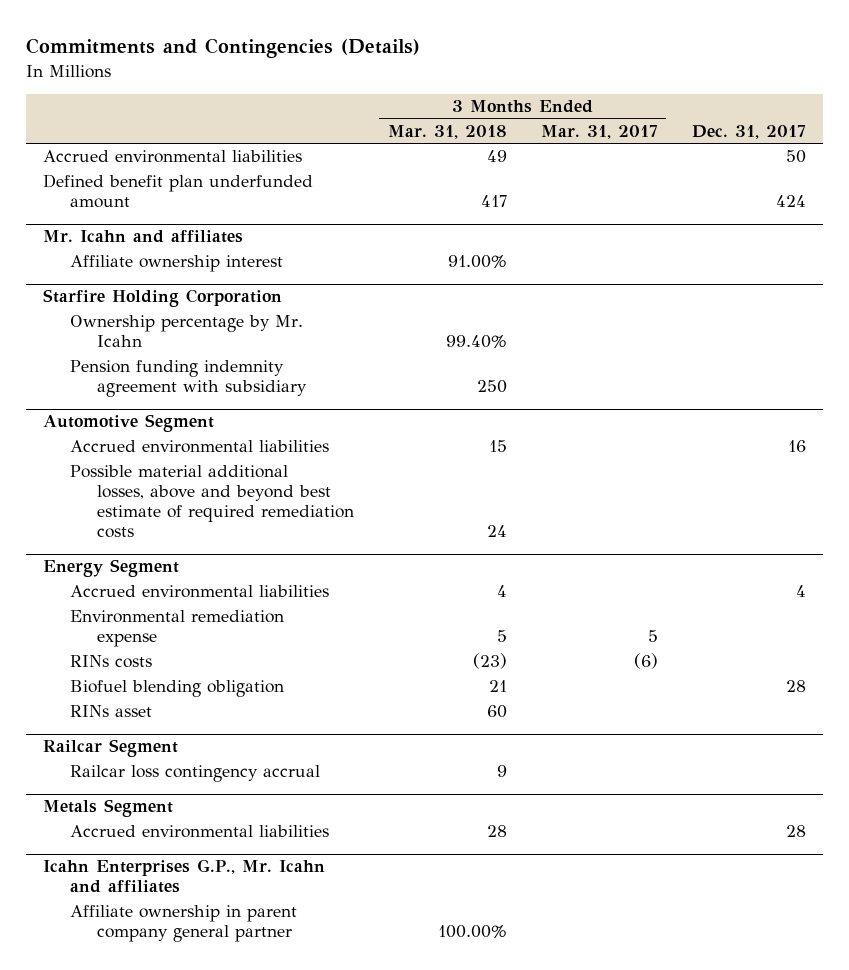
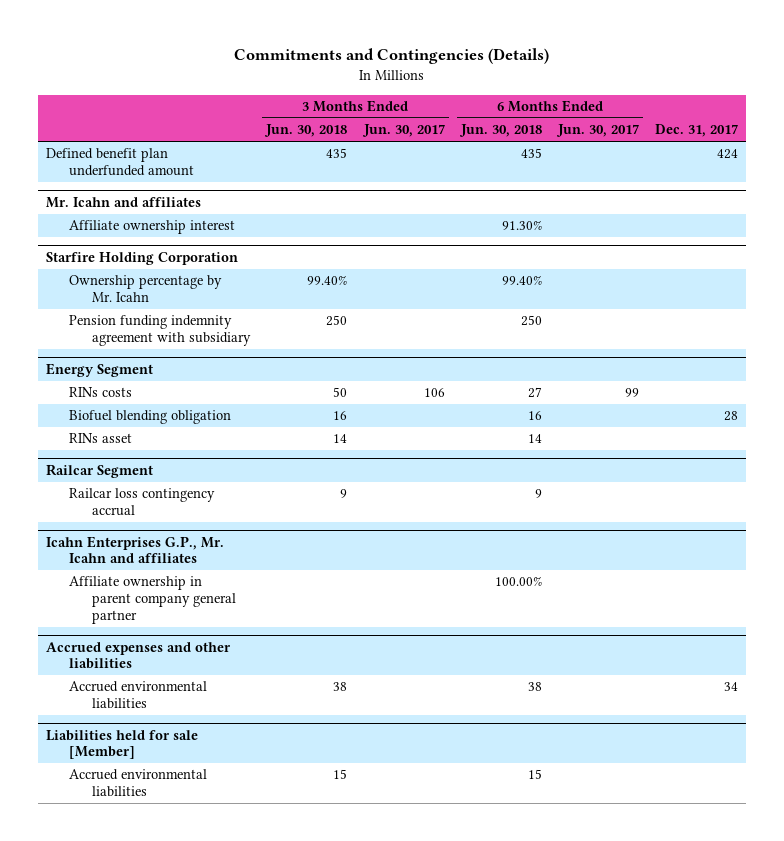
- | 3 Months Ended Mar. 31, 2018 | 3 Months Ended Mar. 31, 2017 | Dec. 31, 2017
+ | 3 Months Ended Jun. 30, 2018 | 3 Months Ended Jun. 30, 2017 | 6 Months Ended Jun. 30, 2018 | 6 Months Ended Jun. 30, 2017 | Dec. 31, 2017
- Accrued environmental liabilities | 49 | | 50
- Automotive Segment
- Accrued environmental liabilities | 15 | | 16
- Possible material additional losses, above and beyond best estimate of required remediation costs | 24 | |
@ Energy Segment
- Accrued environmental liabilities | 4 | | 4
- Environmental remediation expense | 5 | 5 |
- Metals Segment
- Accrued environmental liabilities | 28 | | 28
+ Accrued expenses and other liabilities
+ Accrued environmental liabilities | 38 | | 38 | | 34
+ Liabilities held for sale [Member]
+ Accrued environmental liabilities | 15 | | 15 | |

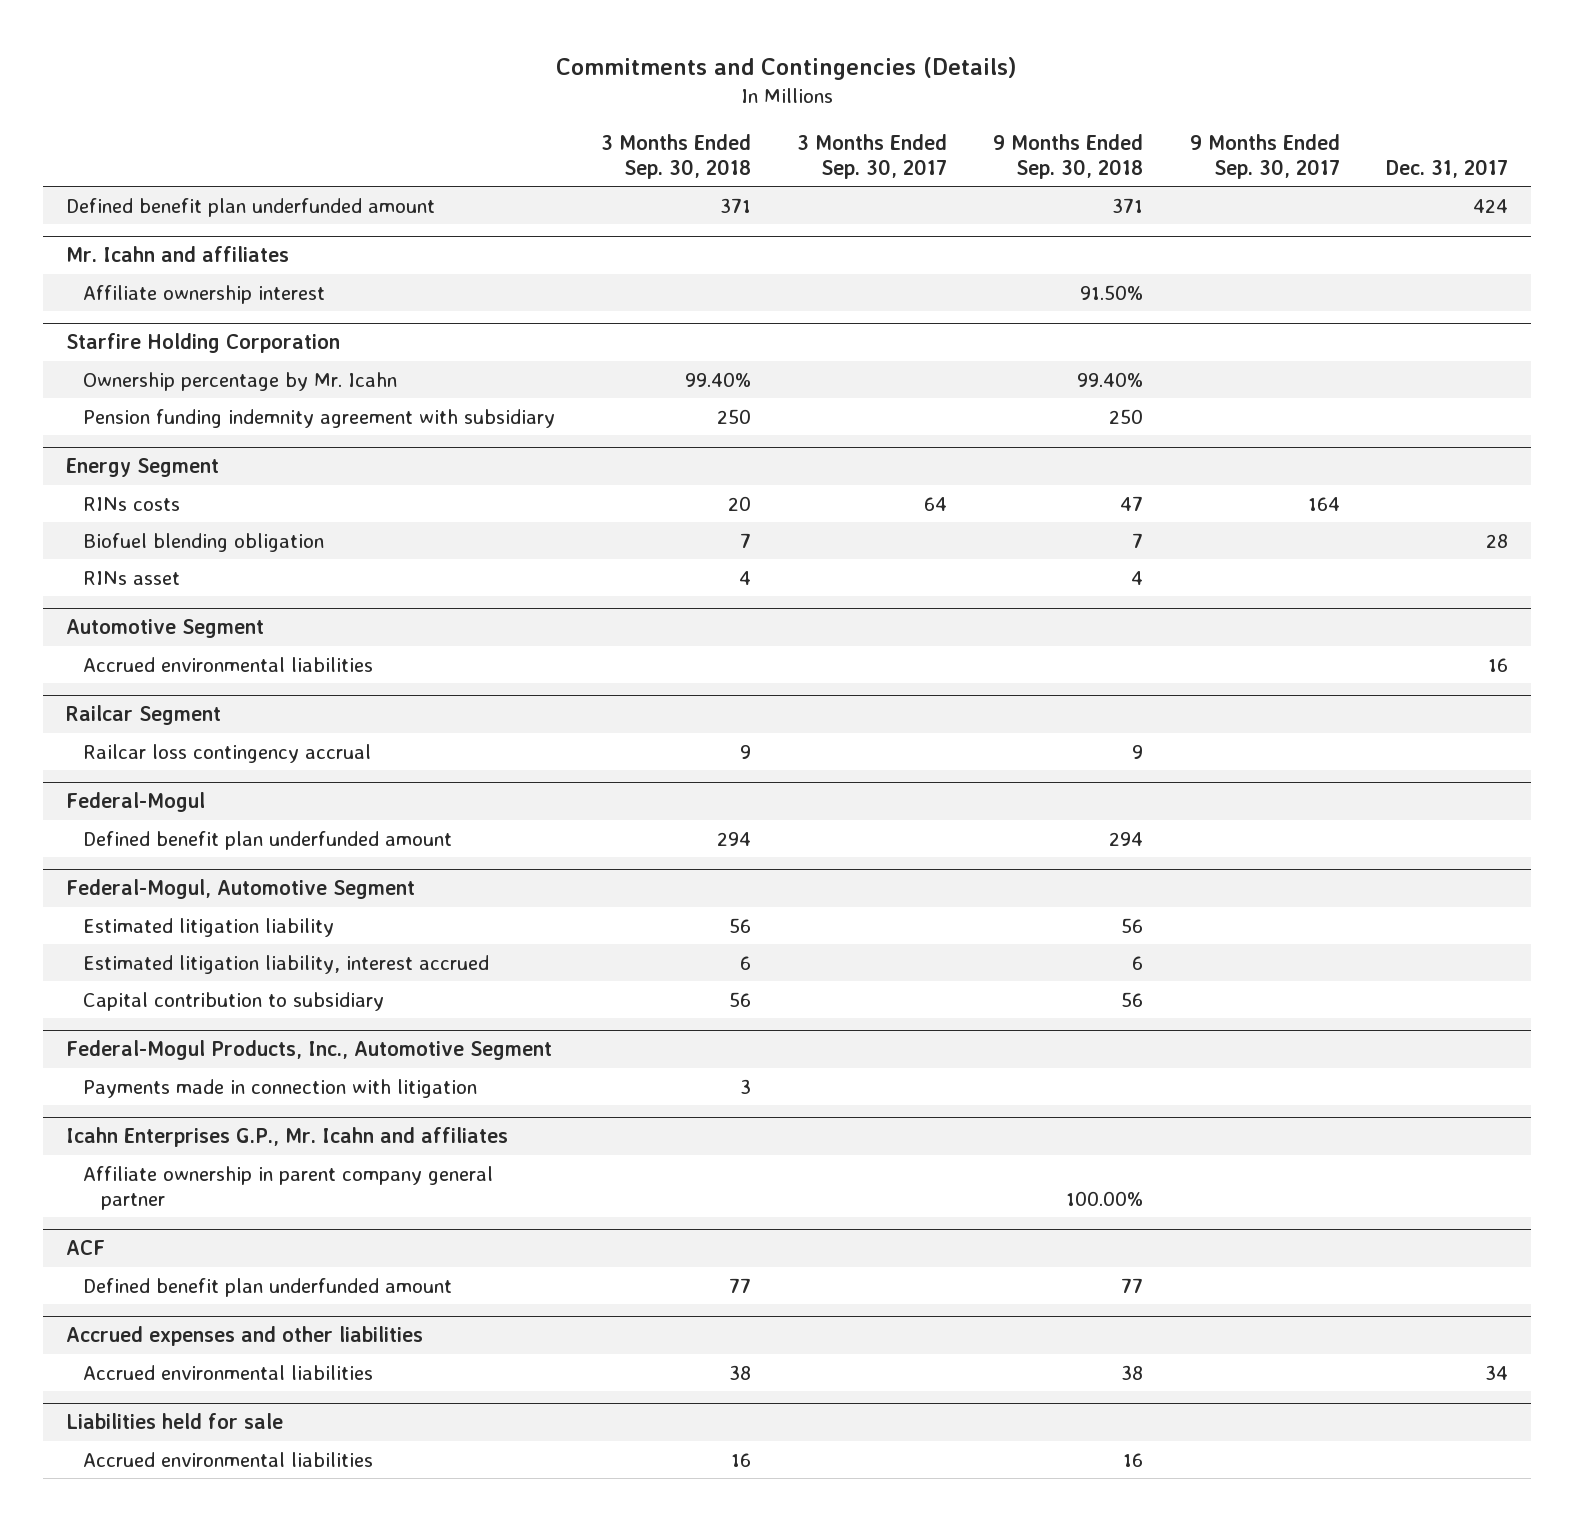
- | 3 Months Ended Jun. 30, 2018 | 3 Months Ended Jun. 30, 2017 | 6 Months Ended Jun. 30, 2018 | 6 Months Ended Jun. 30, 2017 | Dec. 31, 2017
+ | 3 Months Ended Sep. 30, 2018 | 3 Months Ended Sep. 30, 2017 | 9 Months Ended Sep. 30, 2018 | 9 Months Ended Sep. 30, 2017 | Dec. 31, 2017
+ Automotive Segment
+ Accrued environmental liabilities | | | | | 16
+ Federal-Mogul
+ Defined benefit plan underfunded amount | 294 | | 294 | |
+ Federal-Mogul, Automotive Segment
+ Estimated litigation liability | 56 | | 56 | |
+ Estimated litigation liability, interest accrued | 6 | | 6 | |
+ Capital contribution to subsidiary | 56 | | 56 | |
+ Federal-Mogul Products, Inc., Automotive Segment
+ Payments made in connection with litigation | 3 | | | |
+ ACF
+ Defined benefit plan underfunded amount | 77 | | 77 | |
- Liabilities held for sale [Member]
+ Liabilities held for sale

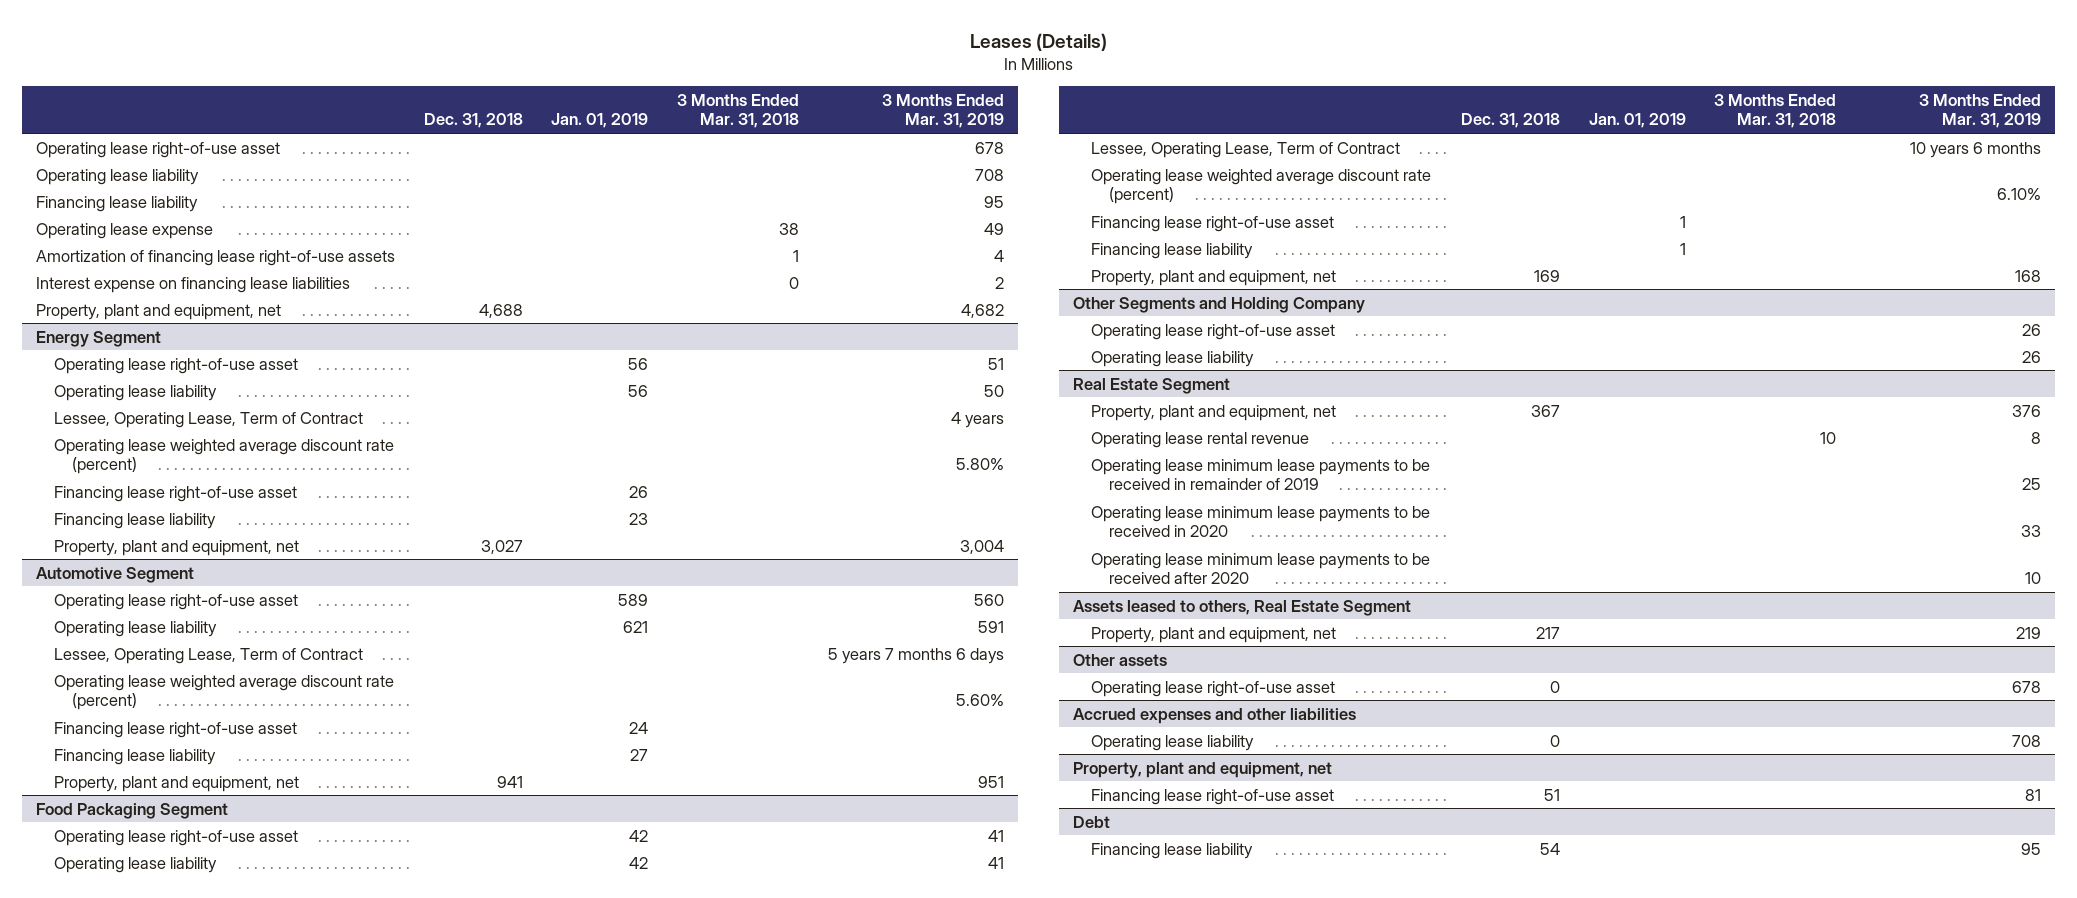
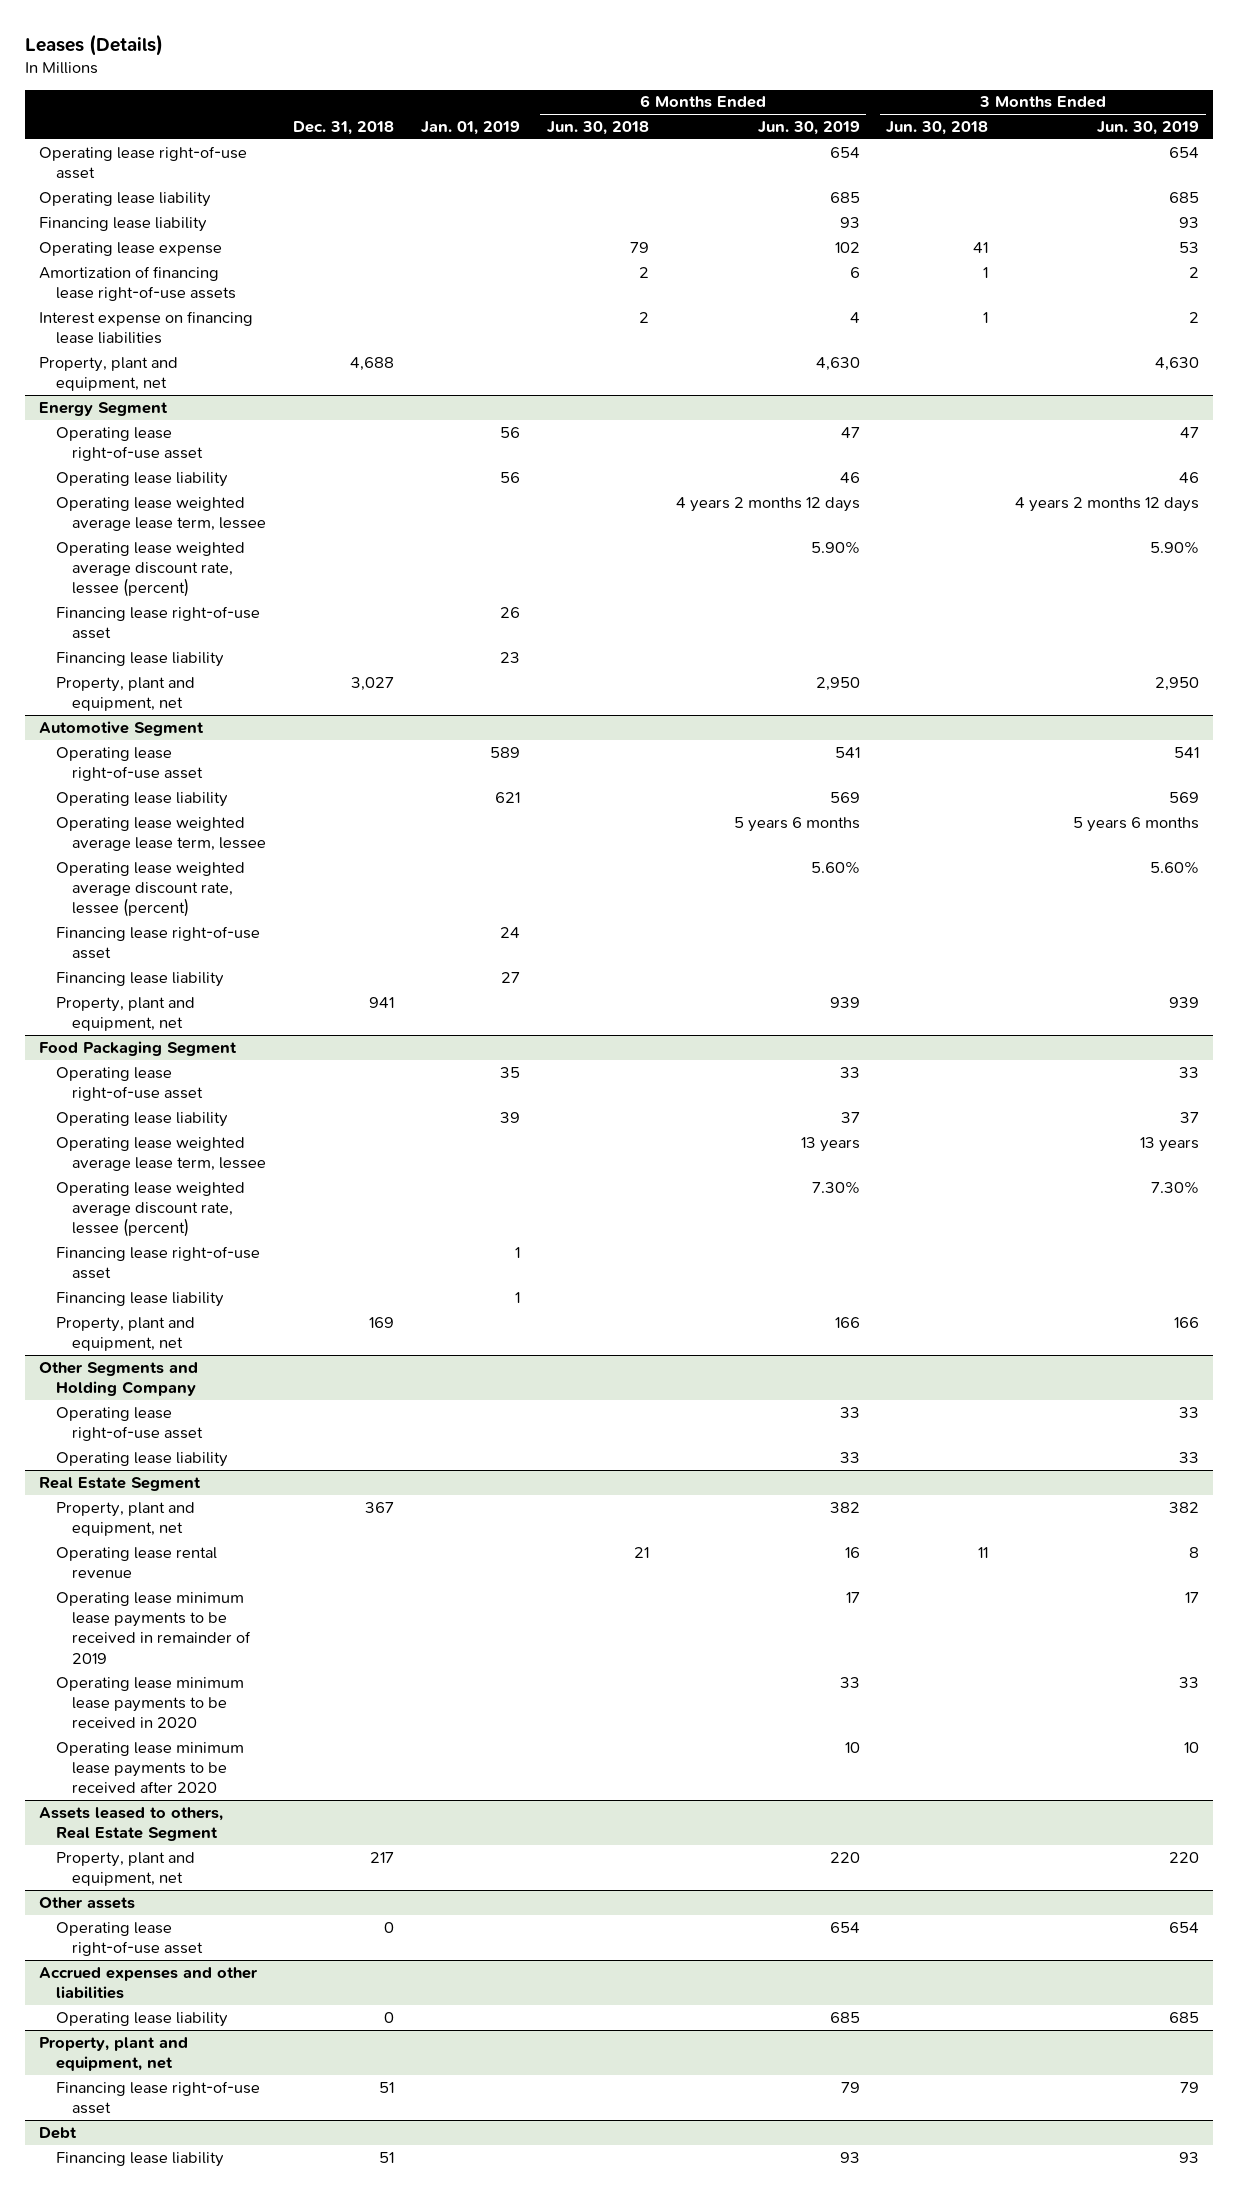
- | Dec. 31, 2018 | Jan. 01, 2019 | 3 Months Ended Mar. 31, 2018 | 3 Months Ended Mar. 31, 2019
+ | Dec. 31, 2018 | Jan. 01, 2019 | 6 Months Ended Jun. 30, 2018 | 6 Months Ended Jun. 30, 2019 | 3 Months Ended Jun. 30, 2018 | 3 Months Ended Jun. 30, 2019
@ Energy Segment
- Lessee, Operating Lease, Term of Contract | | | | 4 years
- Operating lease weighted average discount rate (percent) | | | | 5.80%
+ Operating lease weighted average lease term, lessee | | | | 4 years 2 months 12 days | | 4 years 2 months 12 days
+ Operating lease weighted average discount rate, lessee (percent) | | | | 5.90% | | 5.90%
@ Automotive Segment
- Lessee, Operating Lease, Term of Contract | | | | 5 years 7 months 6 days
- Operating lease weighted average discount rate (percent) | | | | 5.60%
+ Operating lease weighted average lease term, lessee | | | | 5 years 6 months | | 5 years 6 months
+ Operating lease weighted average discount rate, lessee (percent) | | | | 5.60% | | 5.60%
@ Food Packaging Segment
- Operating lease right-of-use asset | | 42 | | 41
- Operating lease liability | | 42 | | 41
- Lessee, Operating Lease, Term of Contract | | | | 10 years 6 months
- Operating lease weighted average discount rate (percent) | | | | 6.10%
+ Operating lease right-of-use asset | | 35 | | 33 | | 33
+ Operating lease liability | | 39 | | 37 | | 37
+ Operating lease weighted average lease term, lessee | | | | 13 years | | 13 years
+ Operating lease weighted average discount rate, lessee (percent) | | | | 7.30% | | 7.30%
@ Debt
- Financing lease liability | 54 | | | 95
+ Financing lease liability | 51 | | | 93 | | 93

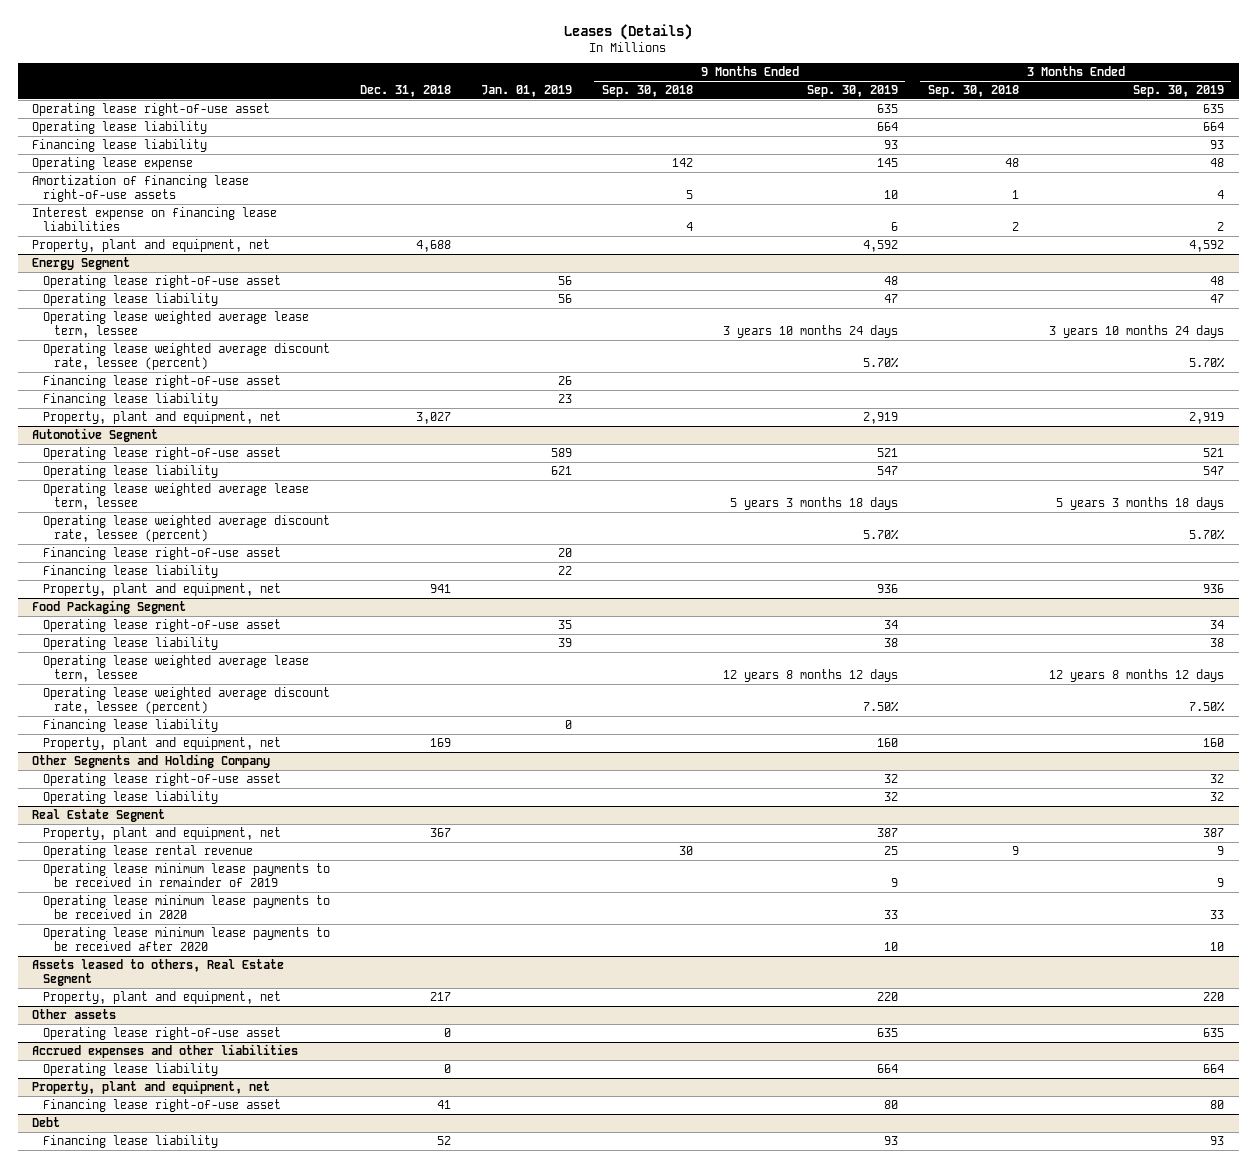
- | Dec. 31, 2018 | Jan. 01, 2019 | 6 Months Ended Jun. 30, 2018 | 6 Months Ended Jun. 30, 2019 | 3 Months Ended Jun. 30, 2018 | 3 Months Ended Jun. 30, 2019
+ | Dec. 31, 2018 | Jan. 01, 2019 | 9 Months Ended Sep. 30, 2018 | 9 Months Ended Sep. 30, 2019 | 3 Months Ended Sep. 30, 2018 | 3 Months Ended Sep. 30, 2019
@ Automotive Segment
- Financing lease right-of-use asset | | 24 | | | |
- Financing lease liability | | 27 | | | |
+ Financing lease right-of-use asset | | 20 | | | |
+ Financing lease liability | | 22 | | | |
@ Food Packaging Segment
- Financing lease right-of-use asset | | 1 | | | |
- Financing lease liability | | 1 | | | |
+ Financing lease liability | | 0 | | | |
@ Property, plant and equipment, net
- Financing lease right-of-use asset | 51 | | | 79 | | 79
+ Financing lease right-of-use asset | 41 | | | 80 | | 80
@ Debt
- Financing lease liability | 51 | | | 93 | | 93
+ Financing lease liability | 52 | | | 93 | | 93

